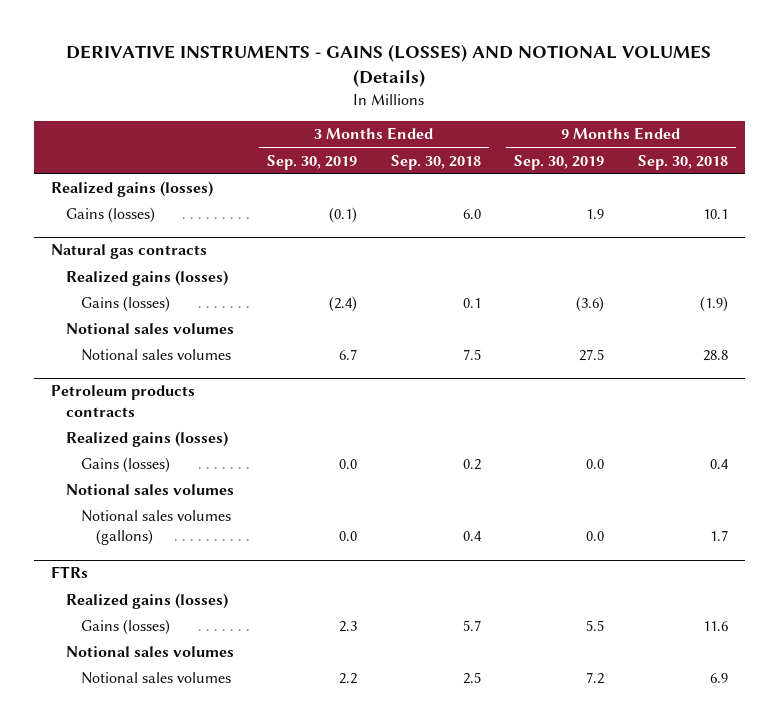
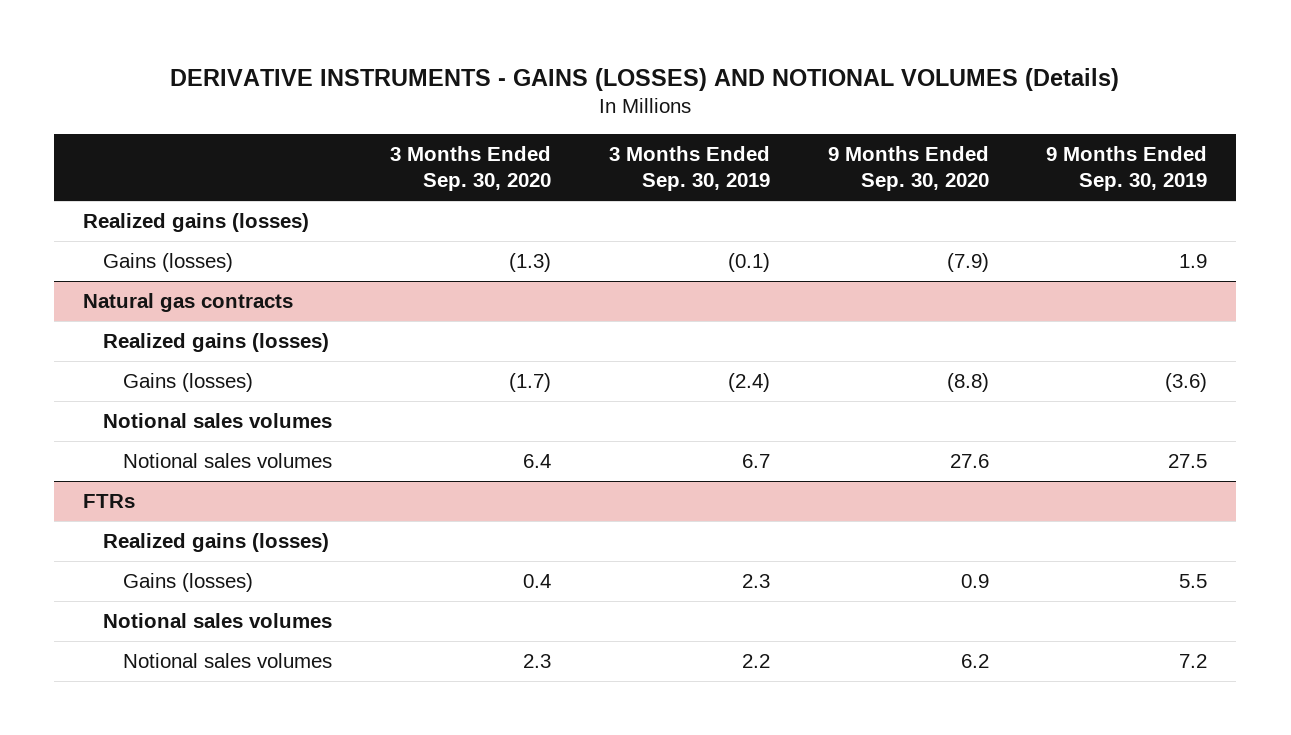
- | 3 Months Ended Sep. 30, 2019 | 3 Months Ended Sep. 30, 2018 | 9 Months Ended Sep. 30, 2019 | 9 Months Ended Sep. 30, 2018
+ | 3 Months Ended Sep. 30, 2020 | 3 Months Ended Sep. 30, 2019 | 9 Months Ended Sep. 30, 2020 | 9 Months Ended Sep. 30, 2019
- Petroleum products contracts
- Realized gains (losses)
- Gains (losses) | 0.0 | 0.2 | 0.0 | 0.4
- Notional sales volumes
- Notional sales volumes (gallons) | 0.0 | 0.4 | 0.0 | 1.7

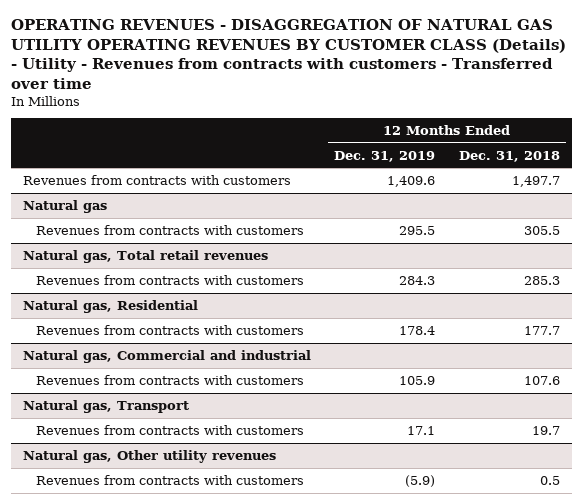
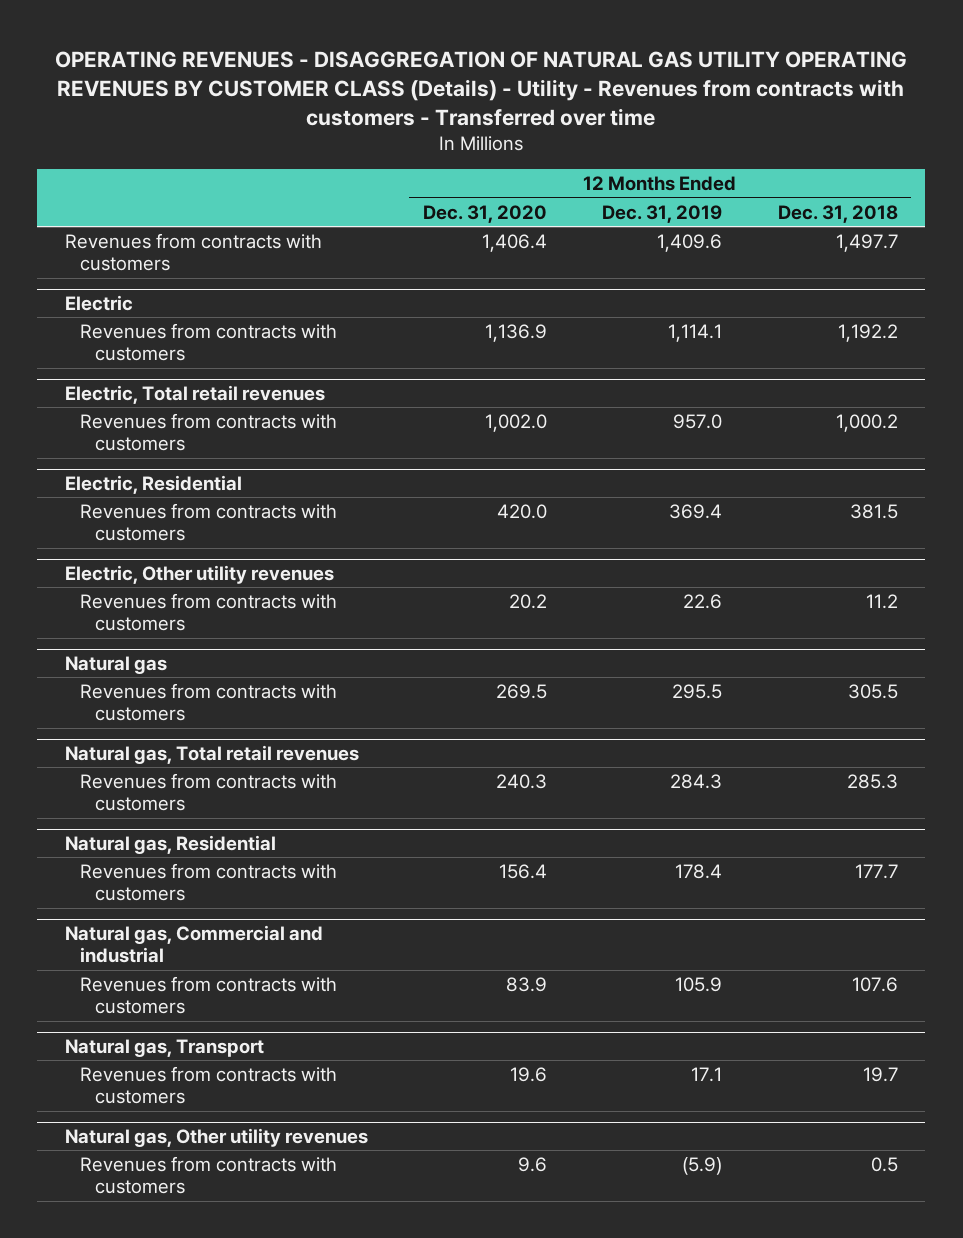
- | 12 Months Ended Dec. 31, 2019 | 12 Months Ended Dec. 31, 2018
+ | 12 Months Ended Dec. 31, 2020 | 12 Months Ended Dec. 31, 2019 | 12 Months Ended Dec. 31, 2018
+ Electric
+ Revenues from contracts with customers | 1,136.9 | 1,114.1 | 1,192.2
+ Electric, Total retail revenues
+ Revenues from contracts with customers | 1,002.0 | 957.0 | 1,000.2
+ Electric, Residential
+ Revenues from contracts with customers | 420.0 | 369.4 | 381.5
+ Electric, Other utility revenues
+ Revenues from contracts with customers | 20.2 | 22.6 | 11.2

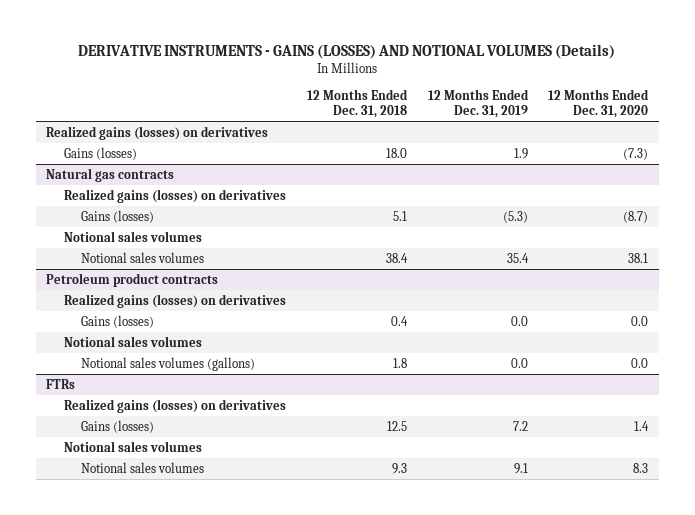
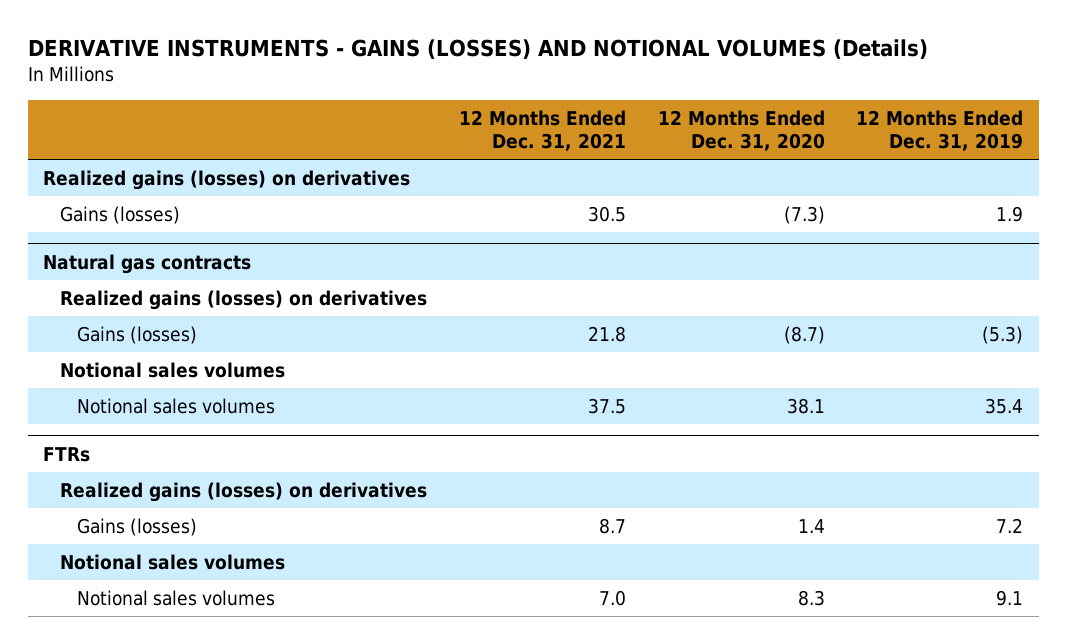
- | 12 Months Ended Dec. 31, 2018 | 12 Months Ended Dec. 31, 2019 | 12 Months Ended Dec. 31, 2020
+ | 12 Months Ended Dec. 31, 2021 | 12 Months Ended Dec. 31, 2020 | 12 Months Ended Dec. 31, 2019
- Petroleum product contracts
- Realized gains (losses) on derivatives
- Gains (losses) | 0.4 | 0.0 | 0.0
- Notional sales volumes
- Notional sales volumes (gallons) | 1.8 | 0.0 | 0.0

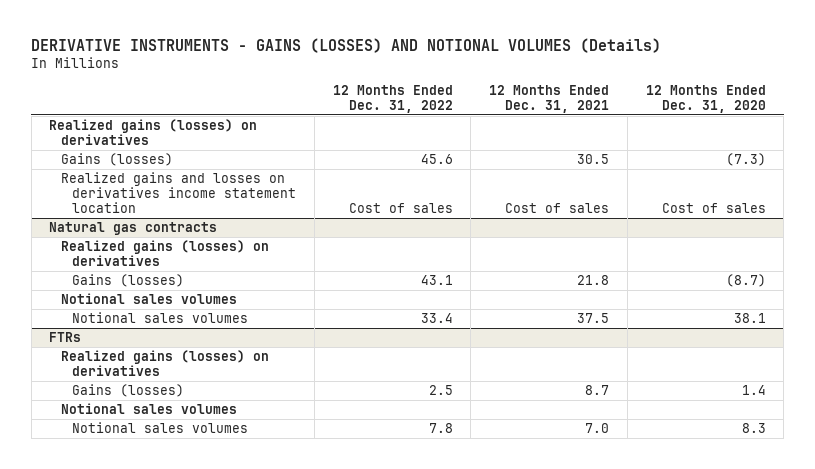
- | 12 Months Ended Dec. 31, 2021 | 12 Months Ended Dec. 31, 2020 | 12 Months Ended Dec. 31, 2019
+ | 12 Months Ended Dec. 31, 2022 | 12 Months Ended Dec. 31, 2021 | 12 Months Ended Dec. 31, 2020
+ Realized gains and losses on derivatives income statement location | Cost of sales | Cost of sales | Cost of sales

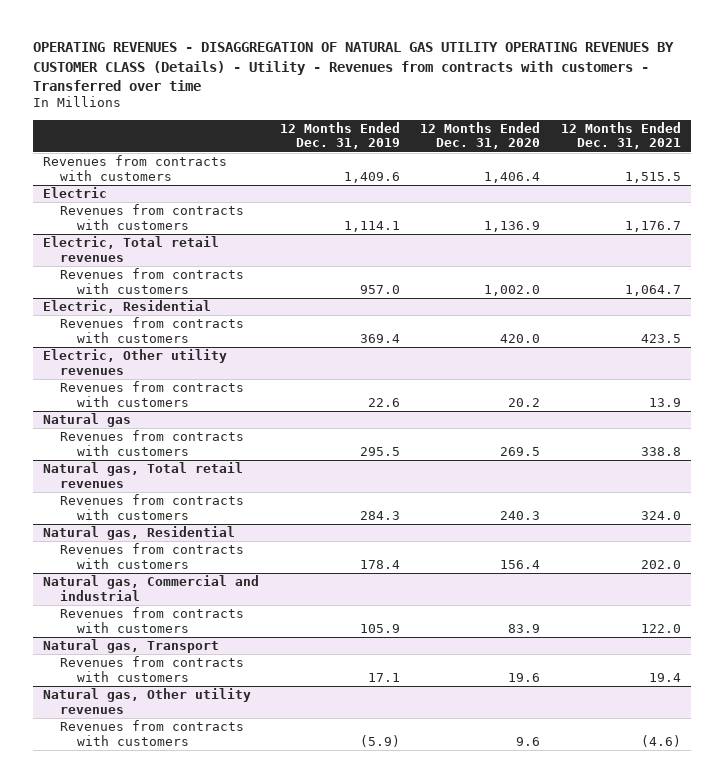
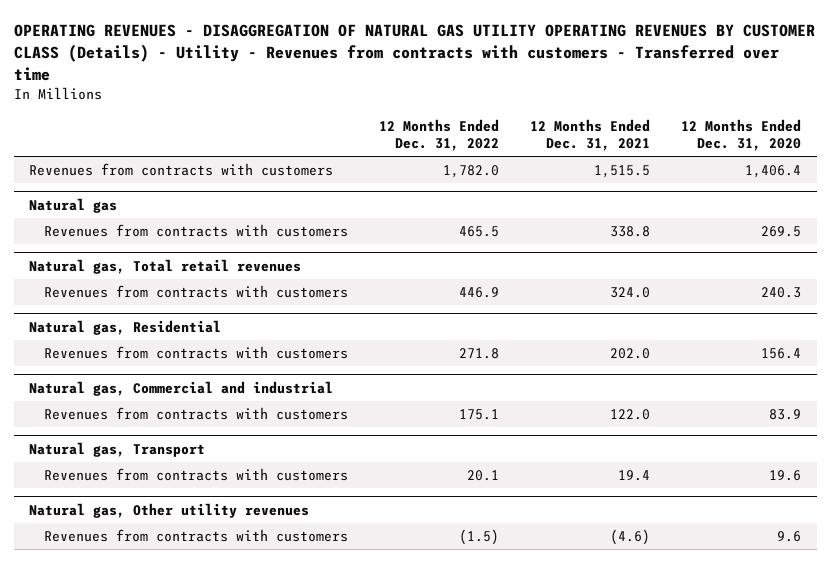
- | 12 Months Ended Dec. 31, 2019 | 12 Months Ended Dec. 31, 2020 | 12 Months Ended Dec. 31, 2021
+ | 12 Months Ended Dec. 31, 2022 | 12 Months Ended Dec. 31, 2021 | 12 Months Ended Dec. 31, 2020
- Electric
- Revenues from contracts with customers | 1,114.1 | 1,136.9 | 1,176.7
- Electric, Total retail revenues
- Revenues from contracts with customers | 957.0 | 1,002.0 | 1,064.7
- Electric, Residential
- Revenues from contracts with customers | 369.4 | 420.0 | 423.5
- Electric, Other utility revenues
- Revenues from contracts with customers | 22.6 | 20.2 | 13.9

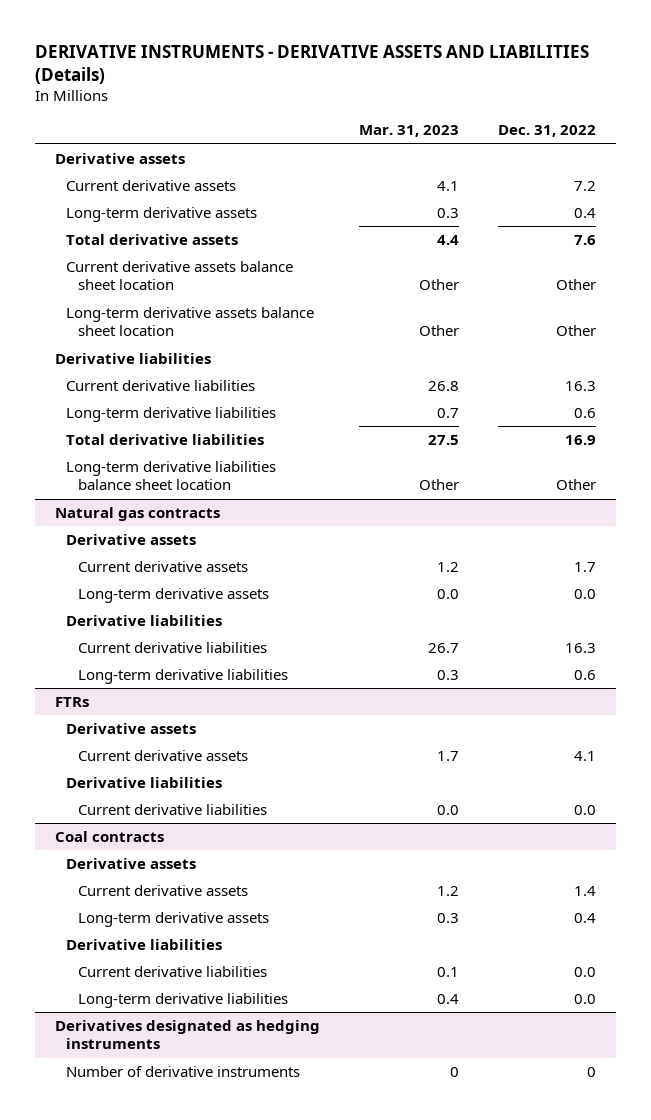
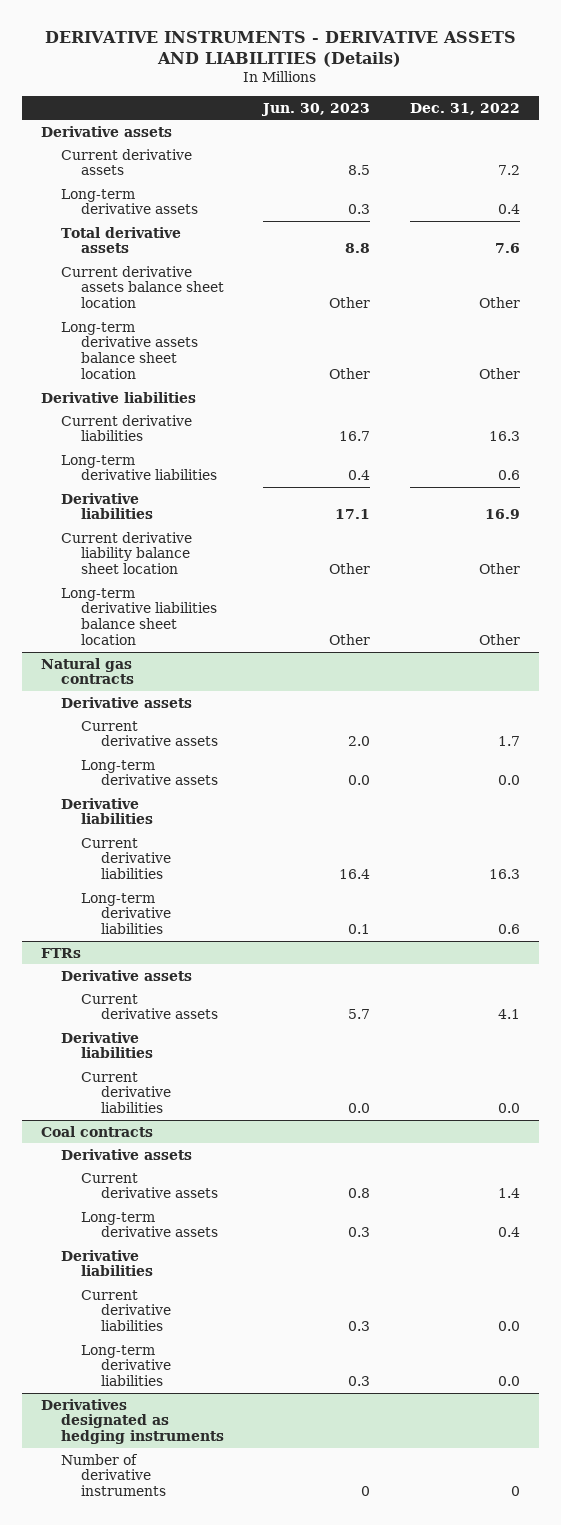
- | Mar. 31, 2023 | Dec. 31, 2022
+ | Jun. 30, 2023 | Dec. 31, 2022
- Total derivative liabilities | 27.5 | 16.9
+ Derivative liabilities | 17.1 | 16.9
+ Current derivative liability balance sheet location | Other | Other

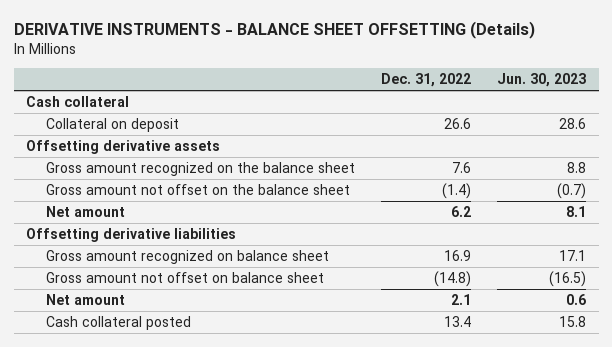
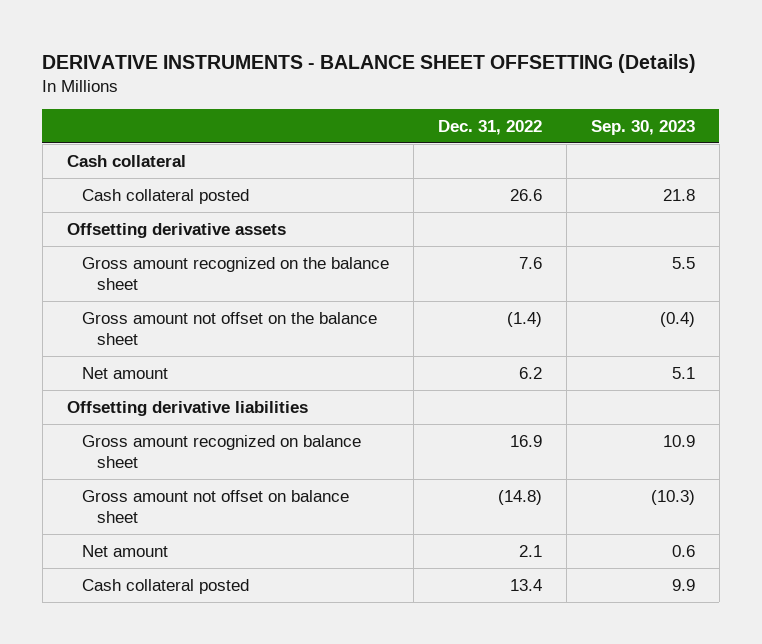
- | Dec. 31, 2022 | Jun. 30, 2023
+ | Dec. 31, 2022 | Sep. 30, 2023
- Collateral on deposit | 26.6 | 28.6
+ Cash collateral posted | 26.6 | 21.8

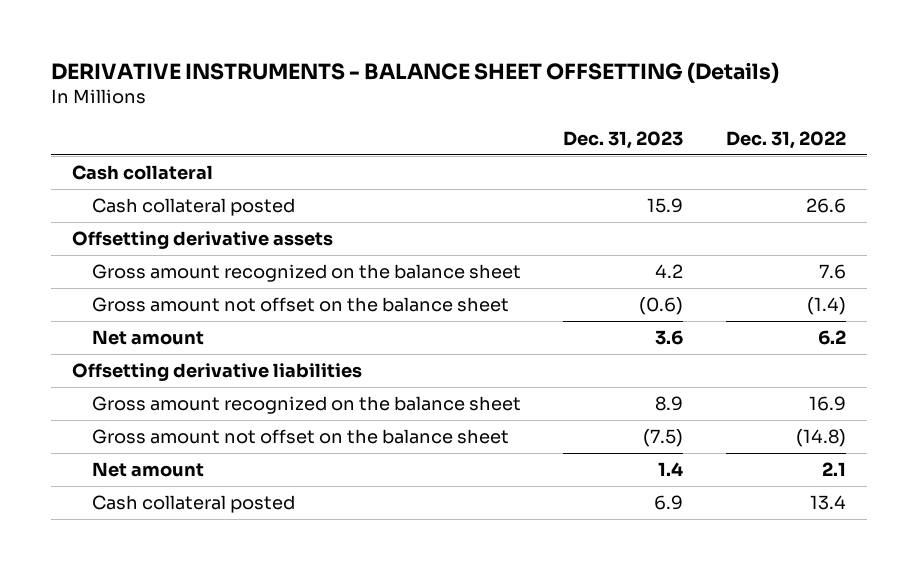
- | Dec. 31, 2022 | Sep. 30, 2023
+ | Dec. 31, 2023 | Dec. 31, 2022
- Gross amount recognized on balance sheet | 16.9 | 10.9
- Gross amount not offset on balance sheet | (14.8) | (10.3)
+ Gross amount recognized on the balance sheet | 8.9 | 16.9
+ Gross amount not offset on the balance sheet | (7.5) | (14.8)

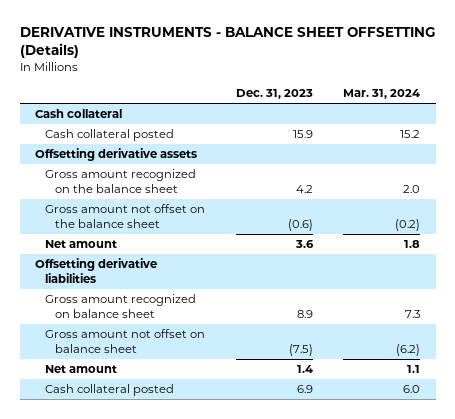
- | Dec. 31, 2023 | Dec. 31, 2022
+ | Dec. 31, 2023 | Mar. 31, 2024
- Gross amount recognized on the balance sheet | 8.9 | 16.9
- Gross amount not offset on the balance sheet | (7.5) | (14.8)
+ Gross amount recognized on balance sheet | 8.9 | 7.3
+ Gross amount not offset on balance sheet | (7.5) | (6.2)

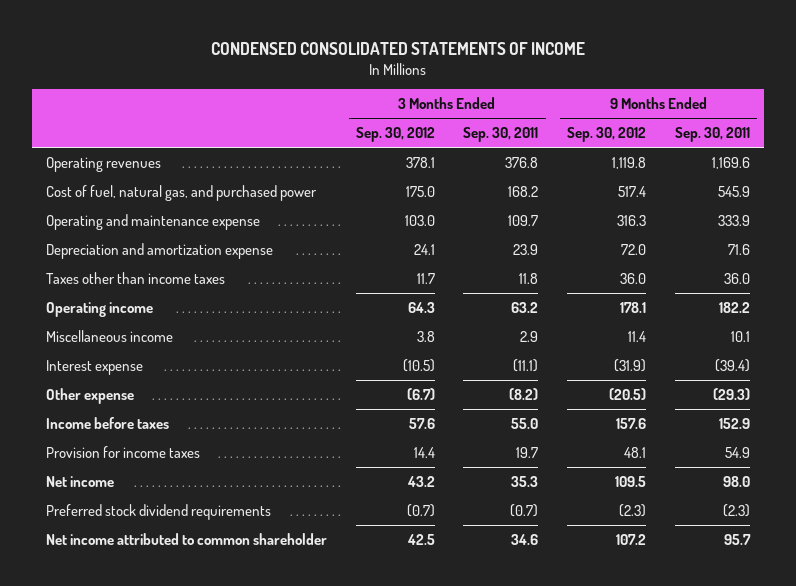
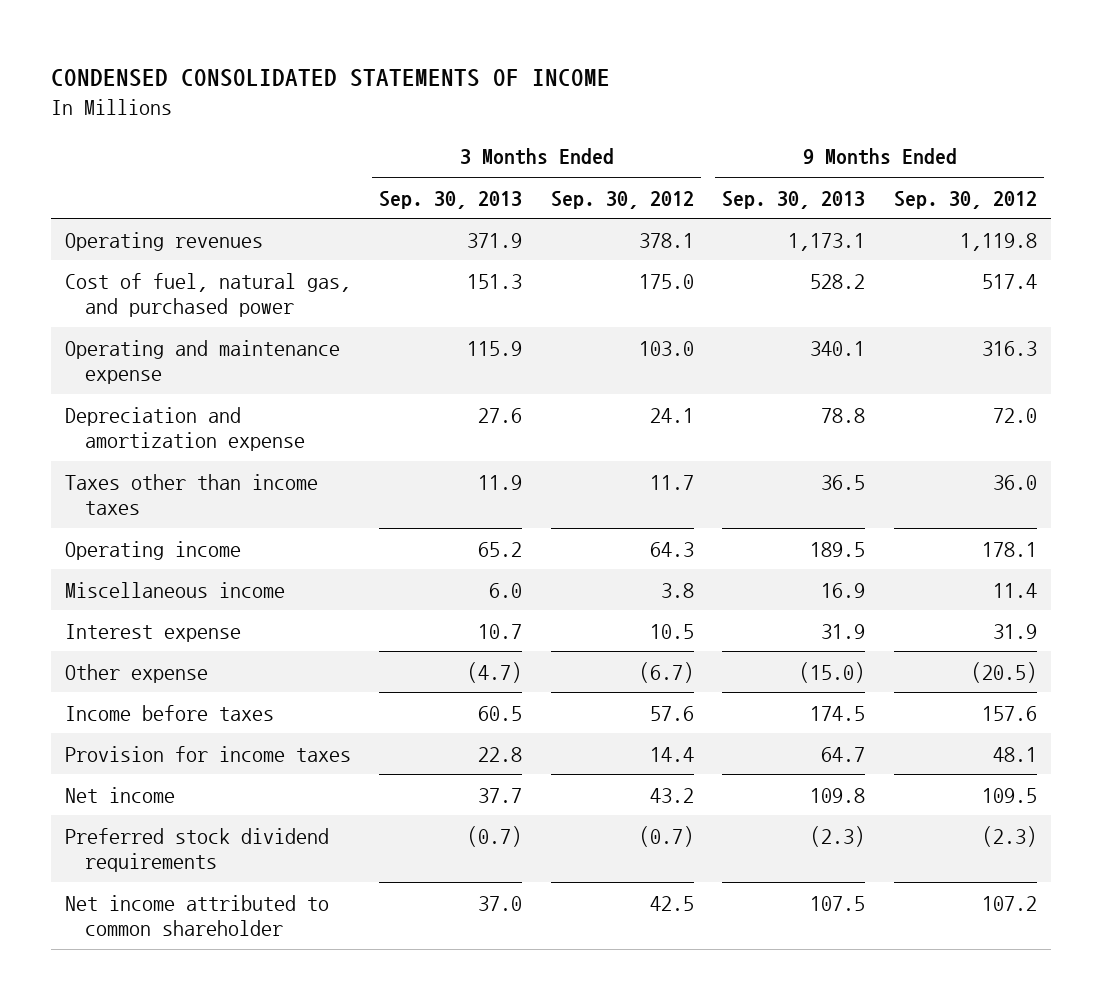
- | 3 Months Ended Sep. 30, 2012 | 3 Months Ended Sep. 30, 2011 | 9 Months Ended Sep. 30, 2012 | 9 Months Ended Sep. 30, 2011
+ | 3 Months Ended Sep. 30, 2013 | 3 Months Ended Sep. 30, 2012 | 9 Months Ended Sep. 30, 2013 | 9 Months Ended Sep. 30, 2012
- Interest expense | (10.5) | (11.1) | (31.9) | (39.4)
+ Interest expense | 10.7 | 10.5 | 31.9 | 31.9

